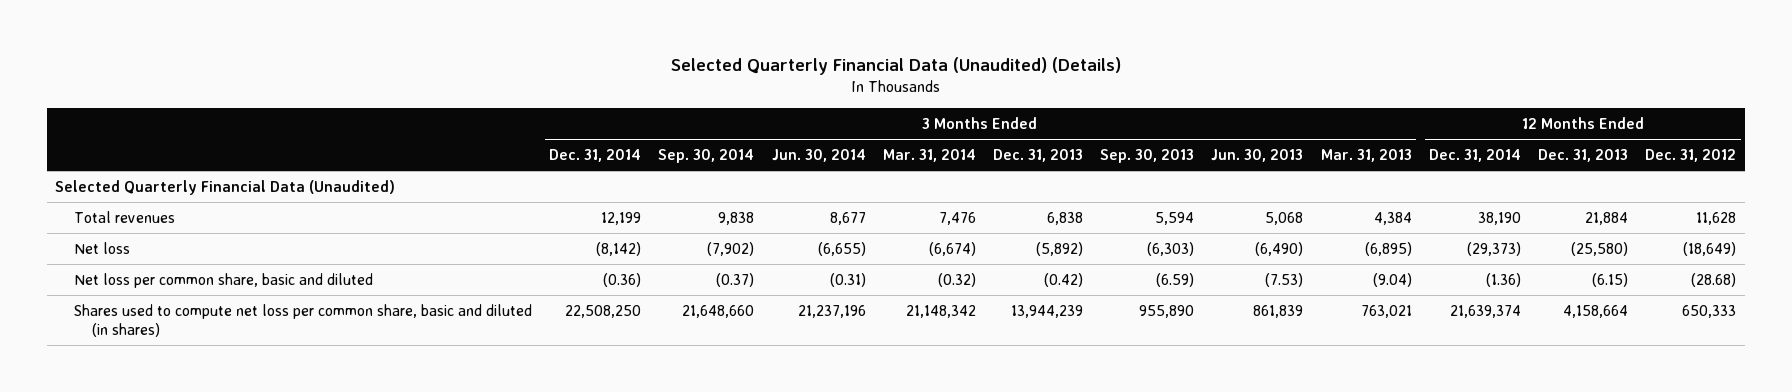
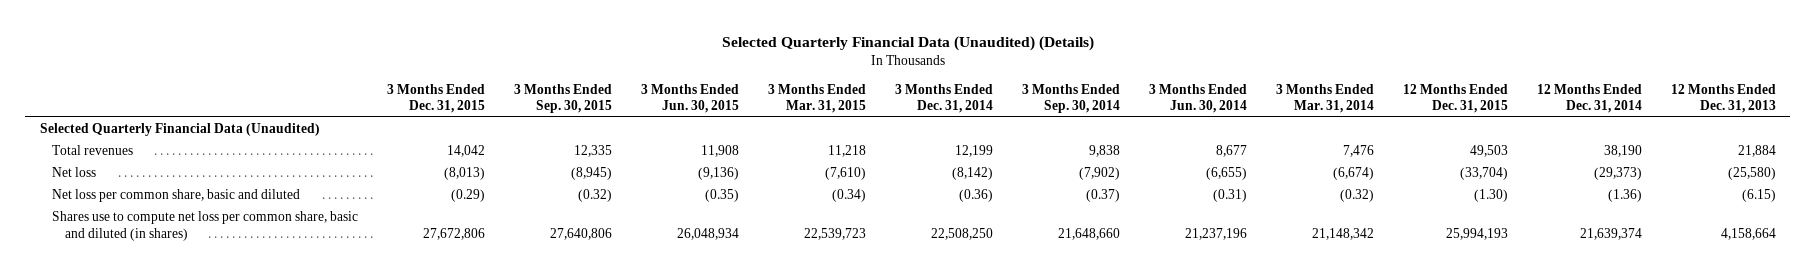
- | 3 Months Ended Dec. 31, 2014 | 3 Months Ended Sep. 30, 2014 | 3 Months Ended Jun. 30, 2014 | 3 Months Ended Mar. 31, 2014 | 3 Months Ended Dec. 31, 2013 | 3 Months Ended Sep. 30, 2013 | 3 Months Ended Jun. 30, 2013 | 3 Months Ended Mar. 31, 2013 | 12 Months Ended Dec. 31, 2014 | 12 Months Ended Dec. 31, 2013 | 12 Months Ended Dec. 31, 2012
+ | 3 Months Ended Dec. 31, 2015 | 3 Months Ended Sep. 30, 2015 | 3 Months Ended Jun. 30, 2015 | 3 Months Ended Mar. 31, 2015 | 3 Months Ended Dec. 31, 2014 | 3 Months Ended Sep. 30, 2014 | 3 Months Ended Jun. 30, 2014 | 3 Months Ended Mar. 31, 2014 | 12 Months Ended Dec. 31, 2015 | 12 Months Ended Dec. 31, 2014 | 12 Months Ended Dec. 31, 2013
- Shares used to compute net loss per common share, basic and diluted (in shares) | 22,508,250 | 21,648,660 | 21,237,196 | 21,148,342 | 13,944,239 | 955,890 | 861,839 | 763,021 | 21,639,374 | 4,158,664 | 650,333
+ Shares use to compute net loss per common share, basic and diluted (in shares) | 27,672,806 | 27,640,806 | 26,048,934 | 22,539,723 | 22,508,250 | 21,648,660 | 21,237,196 | 21,148,342 | 25,994,193 | 21,639,374 | 4,158,664

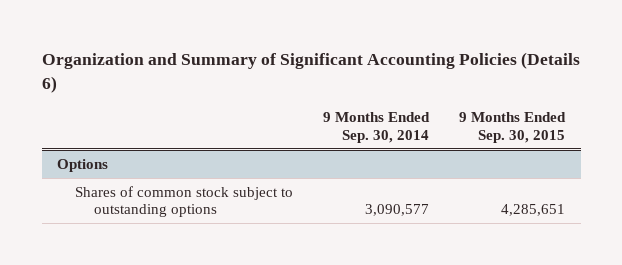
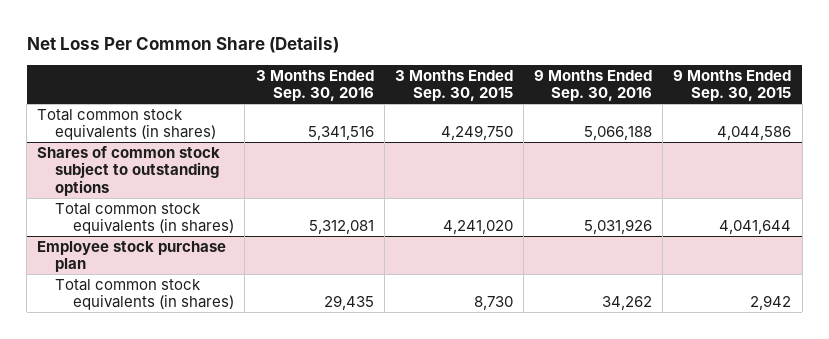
- Organization and Summary of Significant Accounting Policies (Details 6)
+ Net Loss Per Common Share (Details)
- | 9 Months Ended Sep. 30, 2014 | 9 Months Ended Sep. 30, 2015
+ | 3 Months Ended Sep. 30, 2016 | 3 Months Ended Sep. 30, 2015 | 9 Months Ended Sep. 30, 2016 | 9 Months Ended Sep. 30, 2015
- Options
- Shares of common stock subject to outstanding options | 3,090,577 | 4,285,651
+ Total common stock equivalents (in shares) | 5,341,516 | 4,249,750 | 5,066,188 | 4,044,586
+ Shares of common stock subject to outstanding options
+ Total common stock equivalents (in shares) | 5,312,081 | 4,241,020 | 5,031,926 | 4,041,644
+ Employee stock purchase plan
+ Total common stock equivalents (in shares) | 29,435 | 8,730 | 34,262 | 2,942

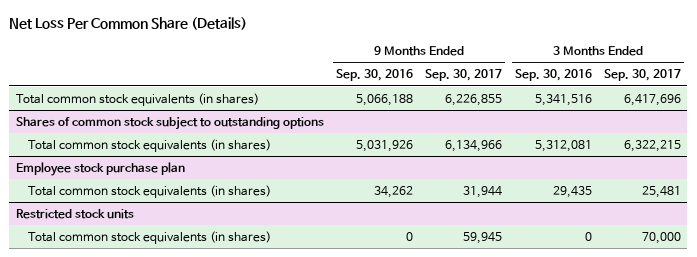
- | 3 Months Ended Sep. 30, 2016 | 3 Months Ended Sep. 30, 2015 | 9 Months Ended Sep. 30, 2016 | 9 Months Ended Sep. 30, 2015
+ | 9 Months Ended Sep. 30, 2016 | 9 Months Ended Sep. 30, 2017 | 3 Months Ended Sep. 30, 2016 | 3 Months Ended Sep. 30, 2017
+ Restricted stock units
+ Total common stock equivalents (in shares) | 0 | 59,945 | 0 | 70,000

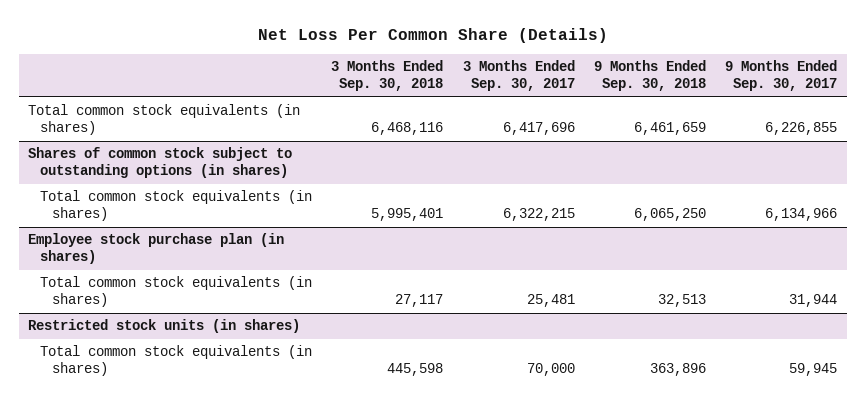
- | 9 Months Ended Sep. 30, 2016 | 9 Months Ended Sep. 30, 2017 | 3 Months Ended Sep. 30, 2016 | 3 Months Ended Sep. 30, 2017
+ | 3 Months Ended Sep. 30, 2018 | 3 Months Ended Sep. 30, 2017 | 9 Months Ended Sep. 30, 2018 | 9 Months Ended Sep. 30, 2017
- Shares of common stock subject to outstanding options
+ Shares of common stock subject to outstanding options (in shares)
- Employee stock purchase plan
+ Employee stock purchase plan (in shares)
- Restricted stock units
+ Restricted stock units (in shares)

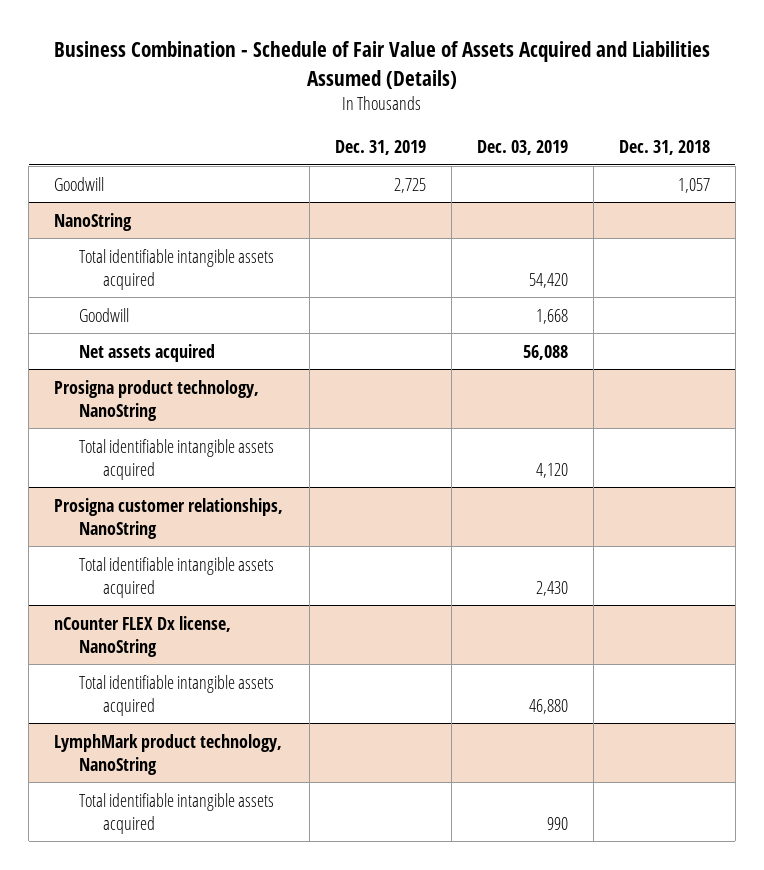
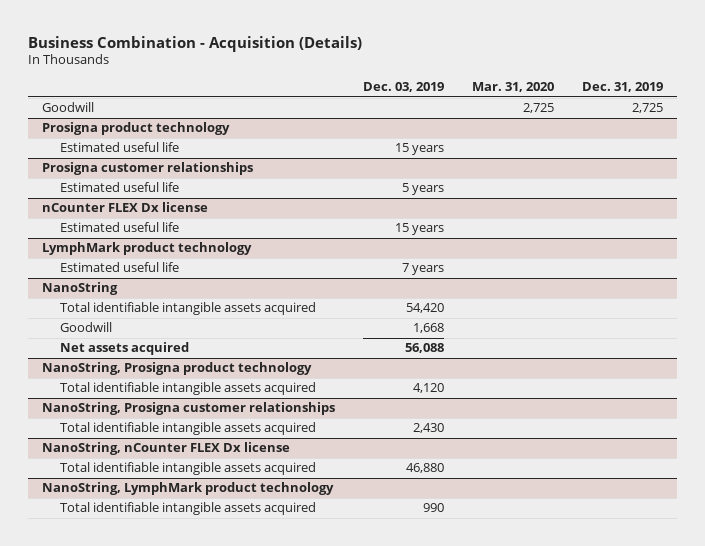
- Business Combination - Schedule of Fair Value of Assets Acquired and Liabilities Assumed (Details)
+ Business Combination - Acquisition (Details)
- | Dec. 31, 2019 | Dec. 03, 2019 | Dec. 31, 2018
+ | Dec. 03, 2019 | Mar. 31, 2020 | Dec. 31, 2019
+ Prosigna product technology
+ Estimated useful life | 15 years | |
+ Prosigna customer relationships
+ Estimated useful life | 5 years | |
+ nCounter FLEX Dx license
+ Estimated useful life | 15 years | |
+ LymphMark product technology
+ Estimated useful life | 7 years | |
- Prosigna product technology, NanoString
+ NanoString, Prosigna product technology
- Prosigna customer relationships, NanoString
+ NanoString, Prosigna customer relationships
- nCounter FLEX Dx license, NanoString
+ NanoString, nCounter FLEX Dx license
- LymphMark product technology, NanoString
+ NanoString, LymphMark product technology

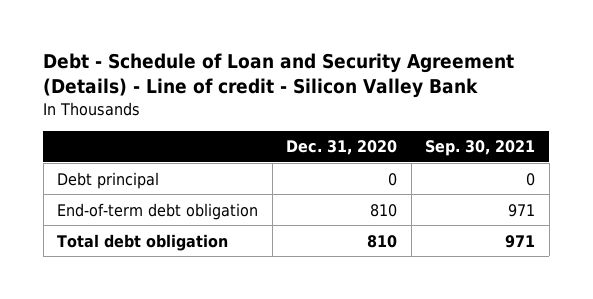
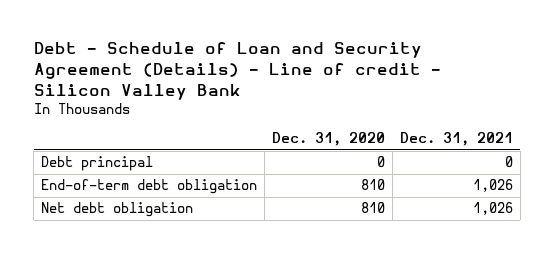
- | Dec. 31, 2020 | Sep. 30, 2021
+ | Dec. 31, 2020 | Dec. 31, 2021
- Total debt obligation | 810 | 971
+ Net debt obligation | 810 | 1,026

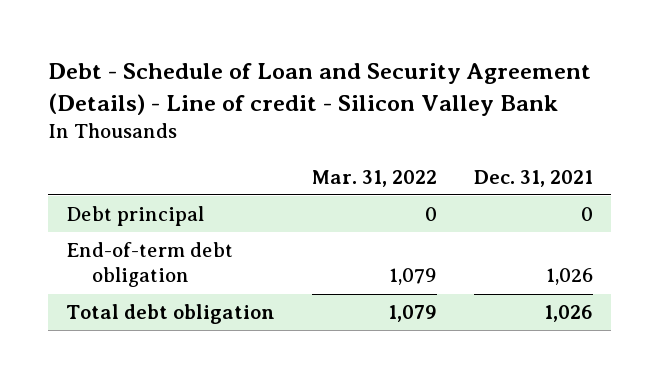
- | Dec. 31, 2020 | Dec. 31, 2021
+ | Mar. 31, 2022 | Dec. 31, 2021
- Net debt obligation | 810 | 1,026
+ Total debt obligation | 1,079 | 1,026

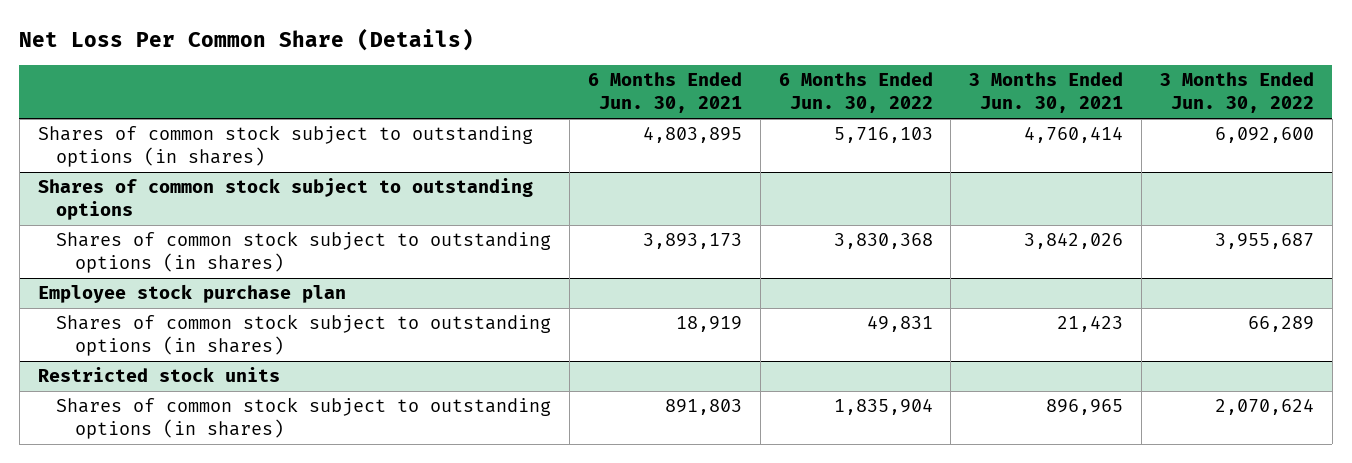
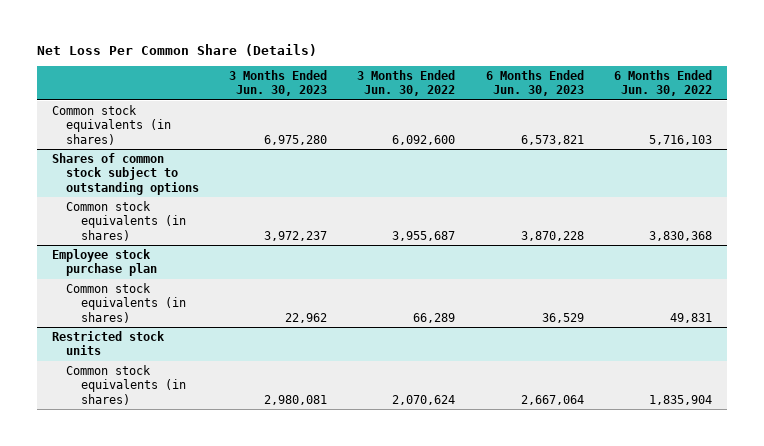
- | 6 Months Ended Jun. 30, 2021 | 6 Months Ended Jun. 30, 2022 | 3 Months Ended Jun. 30, 2021 | 3 Months Ended Jun. 30, 2022
+ | 3 Months Ended Jun. 30, 2023 | 3 Months Ended Jun. 30, 2022 | 6 Months Ended Jun. 30, 2023 | 6 Months Ended Jun. 30, 2022
- Shares of common stock subject to outstanding options (in shares) | 4,803,895 | 5,716,103 | 4,760,414 | 6,092,600
+ Common stock equivalents (in shares) | 6,975,280 | 6,092,600 | 6,573,821 | 5,716,103
@ Shares of common stock subject to outstanding options
- Shares of common stock subject to outstanding options (in shares) | 3,893,173 | 3,830,368 | 3,842,026 | 3,955,687
+ Common stock equivalents (in shares) | 3,972,237 | 3,955,687 | 3,870,228 | 3,830,368
@ Employee stock purchase plan
- Shares of common stock subject to outstanding options (in shares) | 18,919 | 49,831 | 21,423 | 66,289
+ Common stock equivalents (in shares) | 22,962 | 66,289 | 36,529 | 49,831
@ Restricted stock units
- Shares of common stock subject to outstanding options (in shares) | 891,803 | 1,835,904 | 896,965 | 2,070,624
+ Common stock equivalents (in shares) | 2,980,081 | 2,070,624 | 2,667,064 | 1,835,904

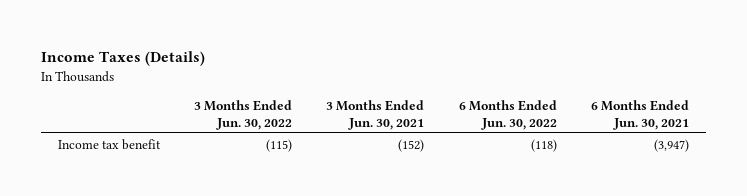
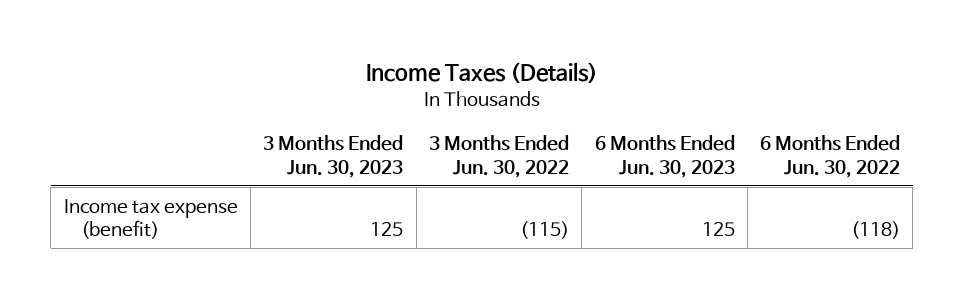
- | 3 Months Ended Jun. 30, 2022 | 3 Months Ended Jun. 30, 2021 | 6 Months Ended Jun. 30, 2022 | 6 Months Ended Jun. 30, 2021
+ | 3 Months Ended Jun. 30, 2023 | 3 Months Ended Jun. 30, 2022 | 6 Months Ended Jun. 30, 2023 | 6 Months Ended Jun. 30, 2022
- Income tax benefit | (115) | (152) | (118) | (3,947)
+ Income tax expense (benefit) | 125 | (115) | 125 | (118)

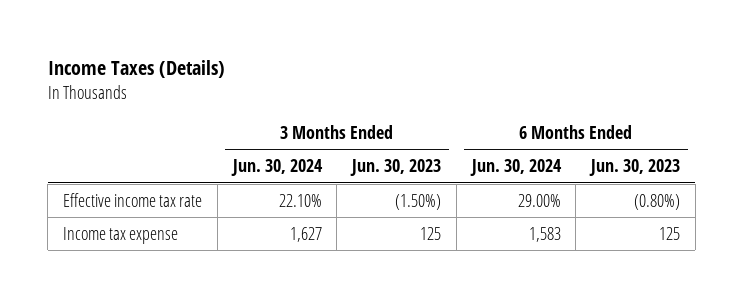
- | 3 Months Ended Jun. 30, 2023 | 3 Months Ended Jun. 30, 2022 | 6 Months Ended Jun. 30, 2023 | 6 Months Ended Jun. 30, 2022
+ | 3 Months Ended Jun. 30, 2024 | 3 Months Ended Jun. 30, 2023 | 6 Months Ended Jun. 30, 2024 | 6 Months Ended Jun. 30, 2023
- Income tax expense (benefit) | 125 | (115) | 125 | (118)
+ Effective income tax rate | 22.10% | (1.50%) | 29.00% | (0.80%)
+ Income tax expense | 1,627 | 125 | 1,583 | 125

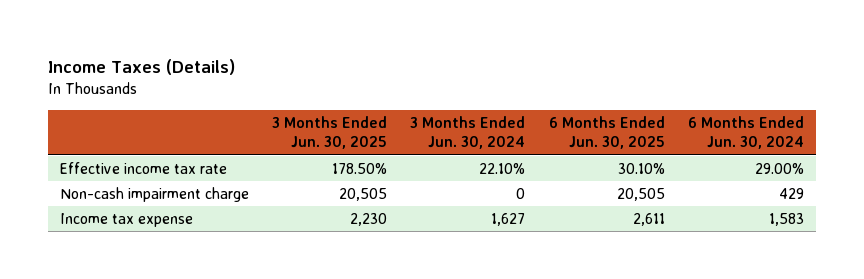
- | 3 Months Ended Jun. 30, 2024 | 3 Months Ended Jun. 30, 2023 | 6 Months Ended Jun. 30, 2024 | 6 Months Ended Jun. 30, 2023
+ | 3 Months Ended Jun. 30, 2025 | 3 Months Ended Jun. 30, 2024 | 6 Months Ended Jun. 30, 2025 | 6 Months Ended Jun. 30, 2024
+ Non-cash impairment charge | 20,505 | 0 | 20,505 | 429

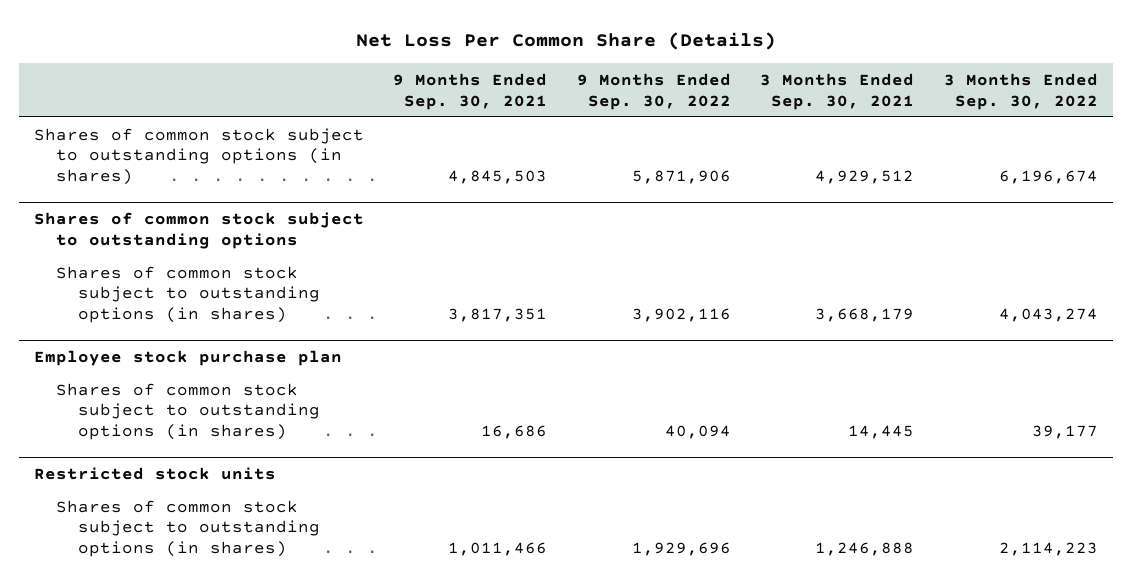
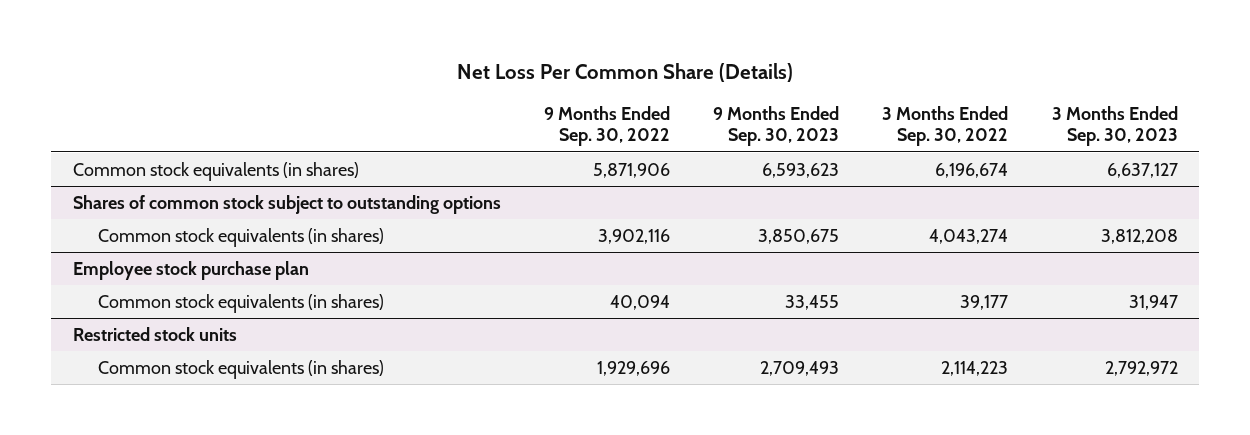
- | 9 Months Ended Sep. 30, 2021 | 9 Months Ended Sep. 30, 2022 | 3 Months Ended Sep. 30, 2021 | 3 Months Ended Sep. 30, 2022
+ | 9 Months Ended Sep. 30, 2022 | 9 Months Ended Sep. 30, 2023 | 3 Months Ended Sep. 30, 2022 | 3 Months Ended Sep. 30, 2023
- Shares of common stock subject to outstanding options (in shares) | 4,845,503 | 5,871,906 | 4,929,512 | 6,196,674
+ Common stock equivalents (in shares) | 5,871,906 | 6,593,623 | 6,196,674 | 6,637,127
@ Shares of common stock subject to outstanding options
- Shares of common stock subject to outstanding options (in shares) | 3,817,351 | 3,902,116 | 3,668,179 | 4,043,274
+ Common stock equivalents (in shares) | 3,902,116 | 3,850,675 | 4,043,274 | 3,812,208
@ Employee stock purchase plan
- Shares of common stock subject to outstanding options (in shares) | 16,686 | 40,094 | 14,445 | 39,177
+ Common stock equivalents (in shares) | 40,094 | 33,455 | 39,177 | 31,947
@ Restricted stock units
- Shares of common stock subject to outstanding options (in shares) | 1,011,466 | 1,929,696 | 1,246,888 | 2,114,223
+ Common stock equivalents (in shares) | 1,929,696 | 2,709,493 | 2,114,223 | 2,792,972

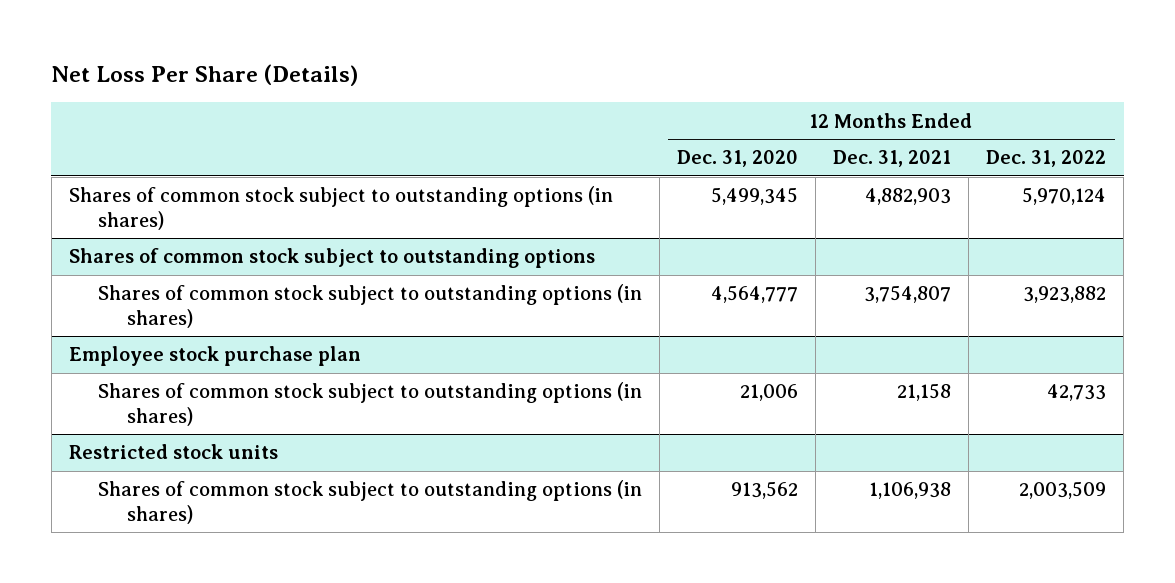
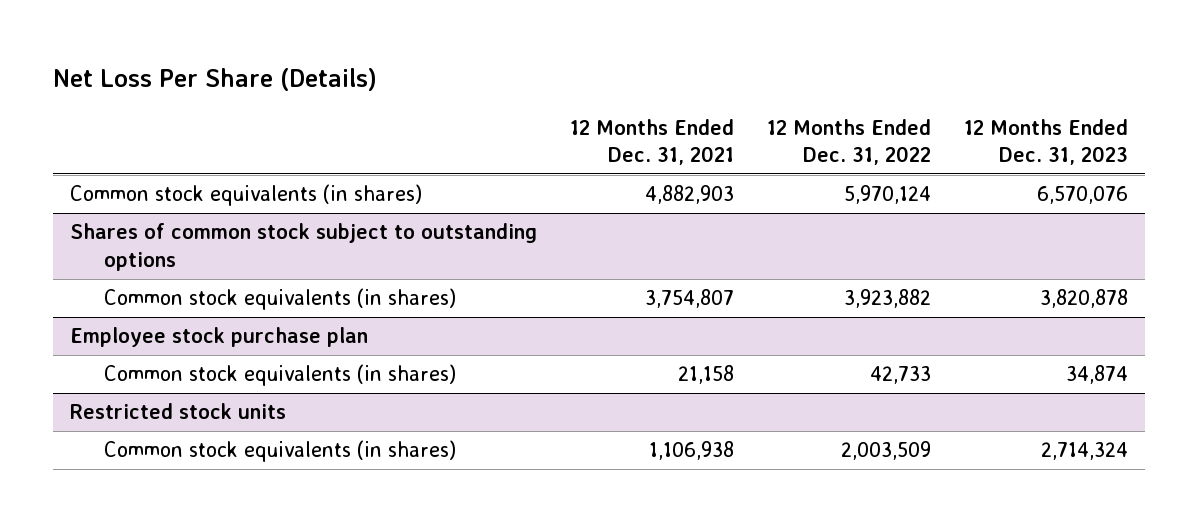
- | 12 Months Ended Dec. 31, 2020 | 12 Months Ended Dec. 31, 2021 | 12 Months Ended Dec. 31, 2022
+ | 12 Months Ended Dec. 31, 2021 | 12 Months Ended Dec. 31, 2022 | 12 Months Ended Dec. 31, 2023
- Shares of common stock subject to outstanding options (in shares) | 5,499,345 | 4,882,903 | 5,970,124
+ Common stock equivalents (in shares) | 4,882,903 | 5,970,124 | 6,570,076
@ Shares of common stock subject to outstanding options
- Shares of common stock subject to outstanding options (in shares) | 4,564,777 | 3,754,807 | 3,923,882
+ Common stock equivalents (in shares) | 3,754,807 | 3,923,882 | 3,820,878
@ Employee stock purchase plan
- Shares of common stock subject to outstanding options (in shares) | 21,006 | 21,158 | 42,733
+ Common stock equivalents (in shares) | 21,158 | 42,733 | 34,874
@ Restricted stock units
- Shares of common stock subject to outstanding options (in shares) | 913,562 | 1,106,938 | 2,003,509
+ Common stock equivalents (in shares) | 1,106,938 | 2,003,509 | 2,714,324

